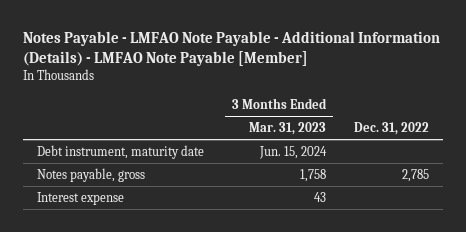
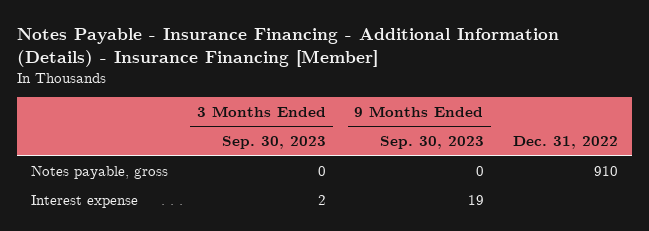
- Notes Payable - LMFAO Note Payable - Additional Information (Details) - LMFAO Note Payable [Member]
+ Notes Payable - Insurance Financing - Additional Information (Details) - Insurance Financing [Member]
- | 3 Months Ended Mar. 31, 2023 | Dec. 31, 2022
+ | 3 Months Ended Sep. 30, 2023 | 9 Months Ended Sep. 30, 2023 | Dec. 31, 2022
- Debt instrument, maturity date | Jun. 15, 2024 |
- Notes payable, gross | 1,758 | 2,785
+ Notes payable, gross | 0 | 0 | 910

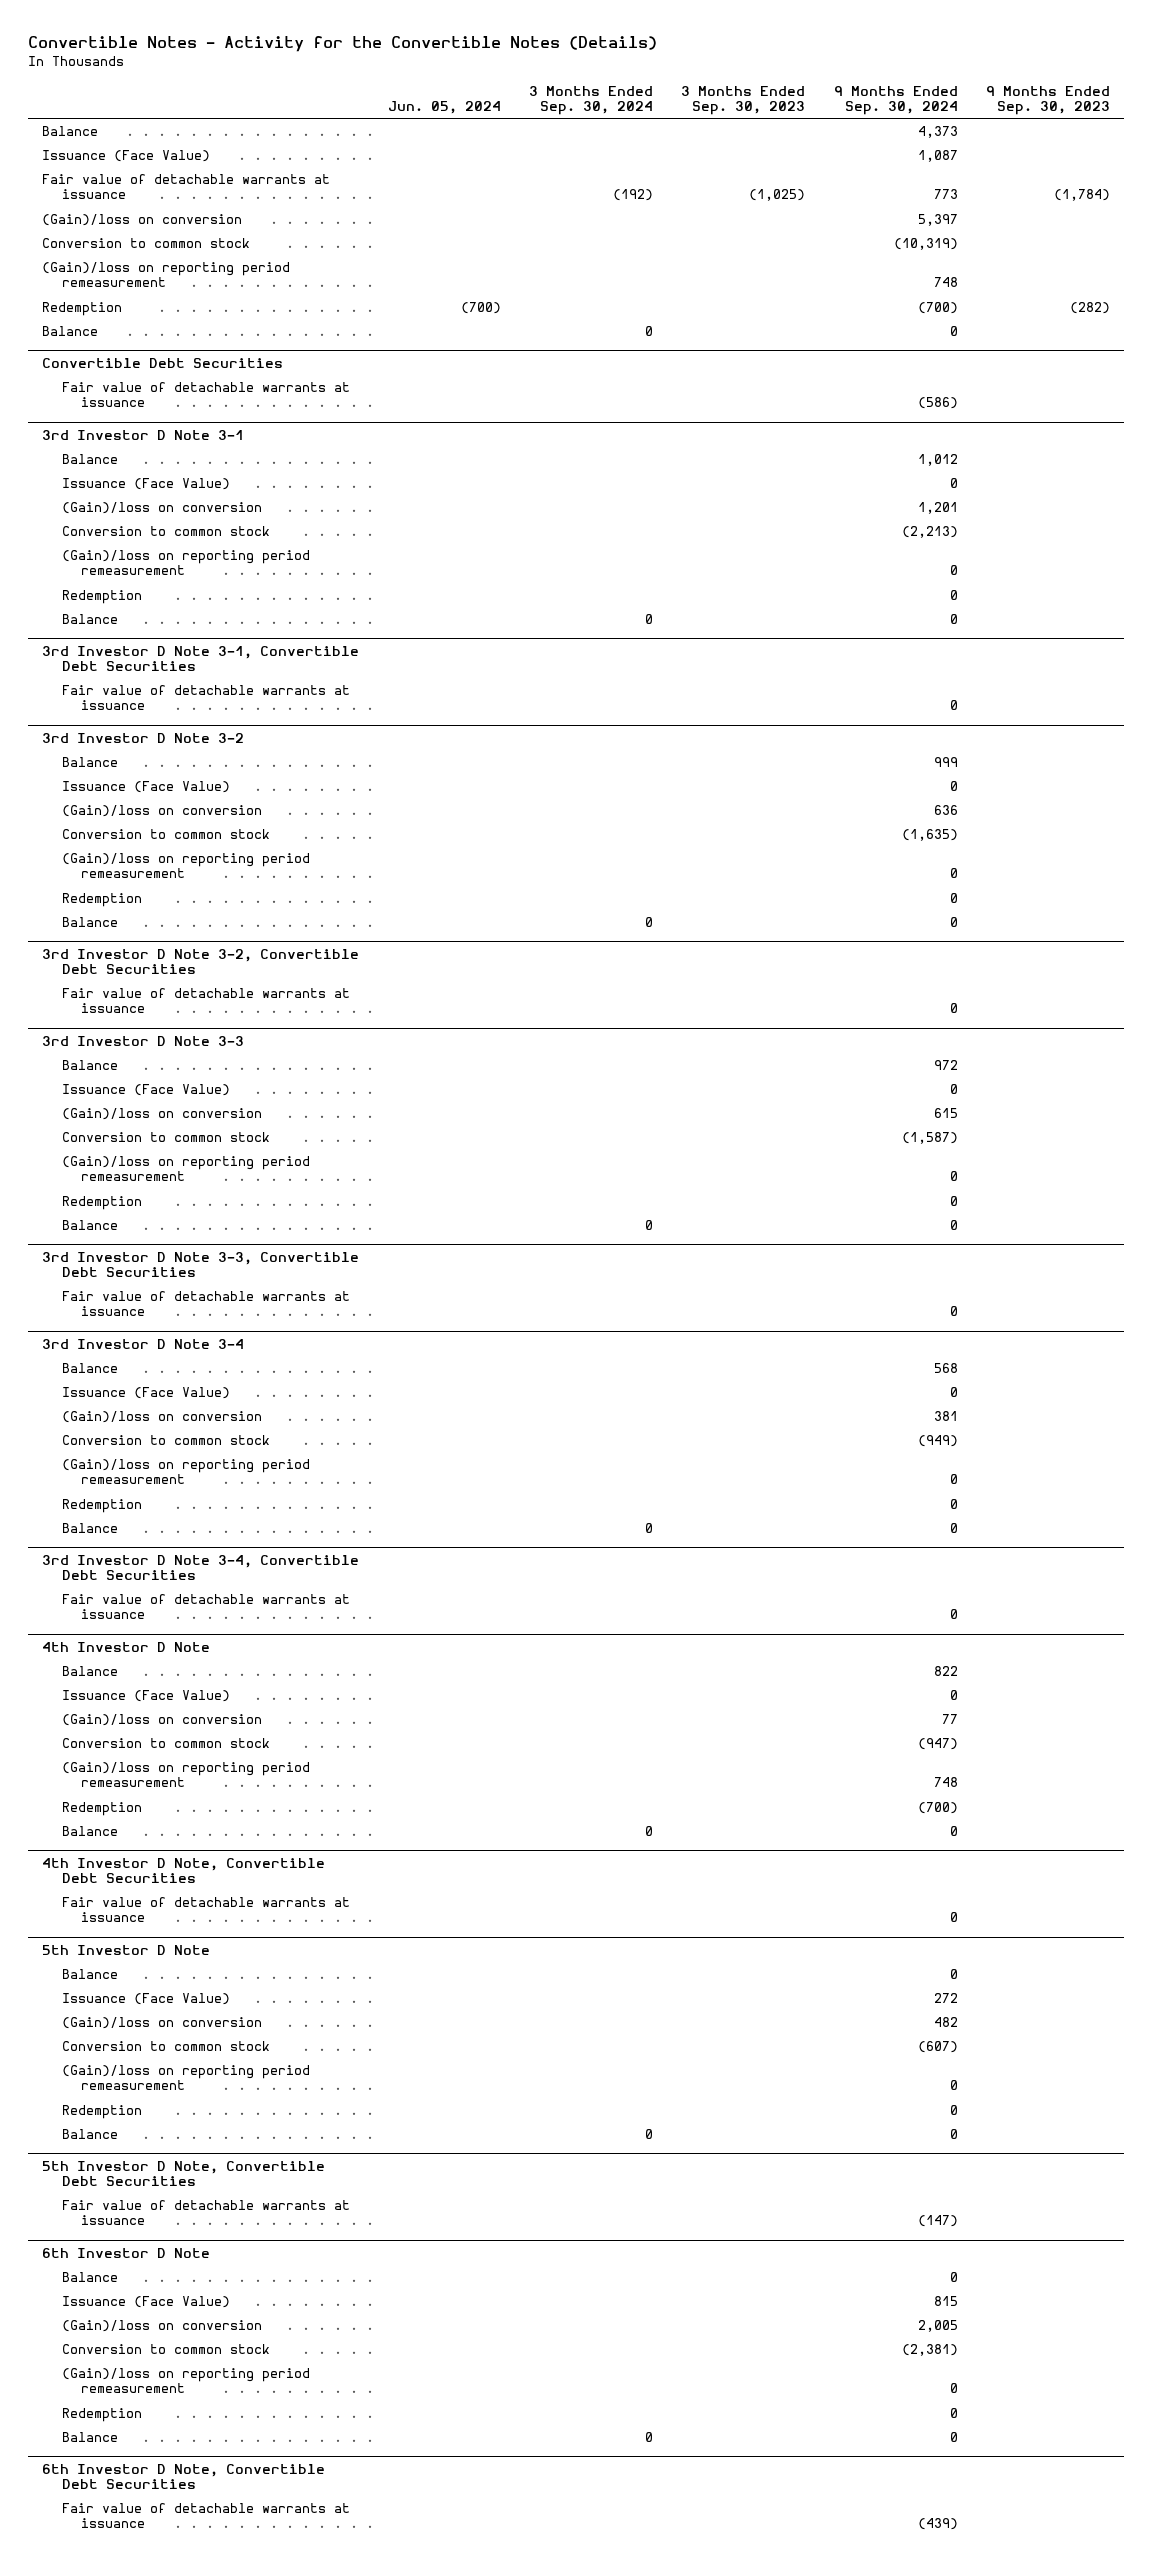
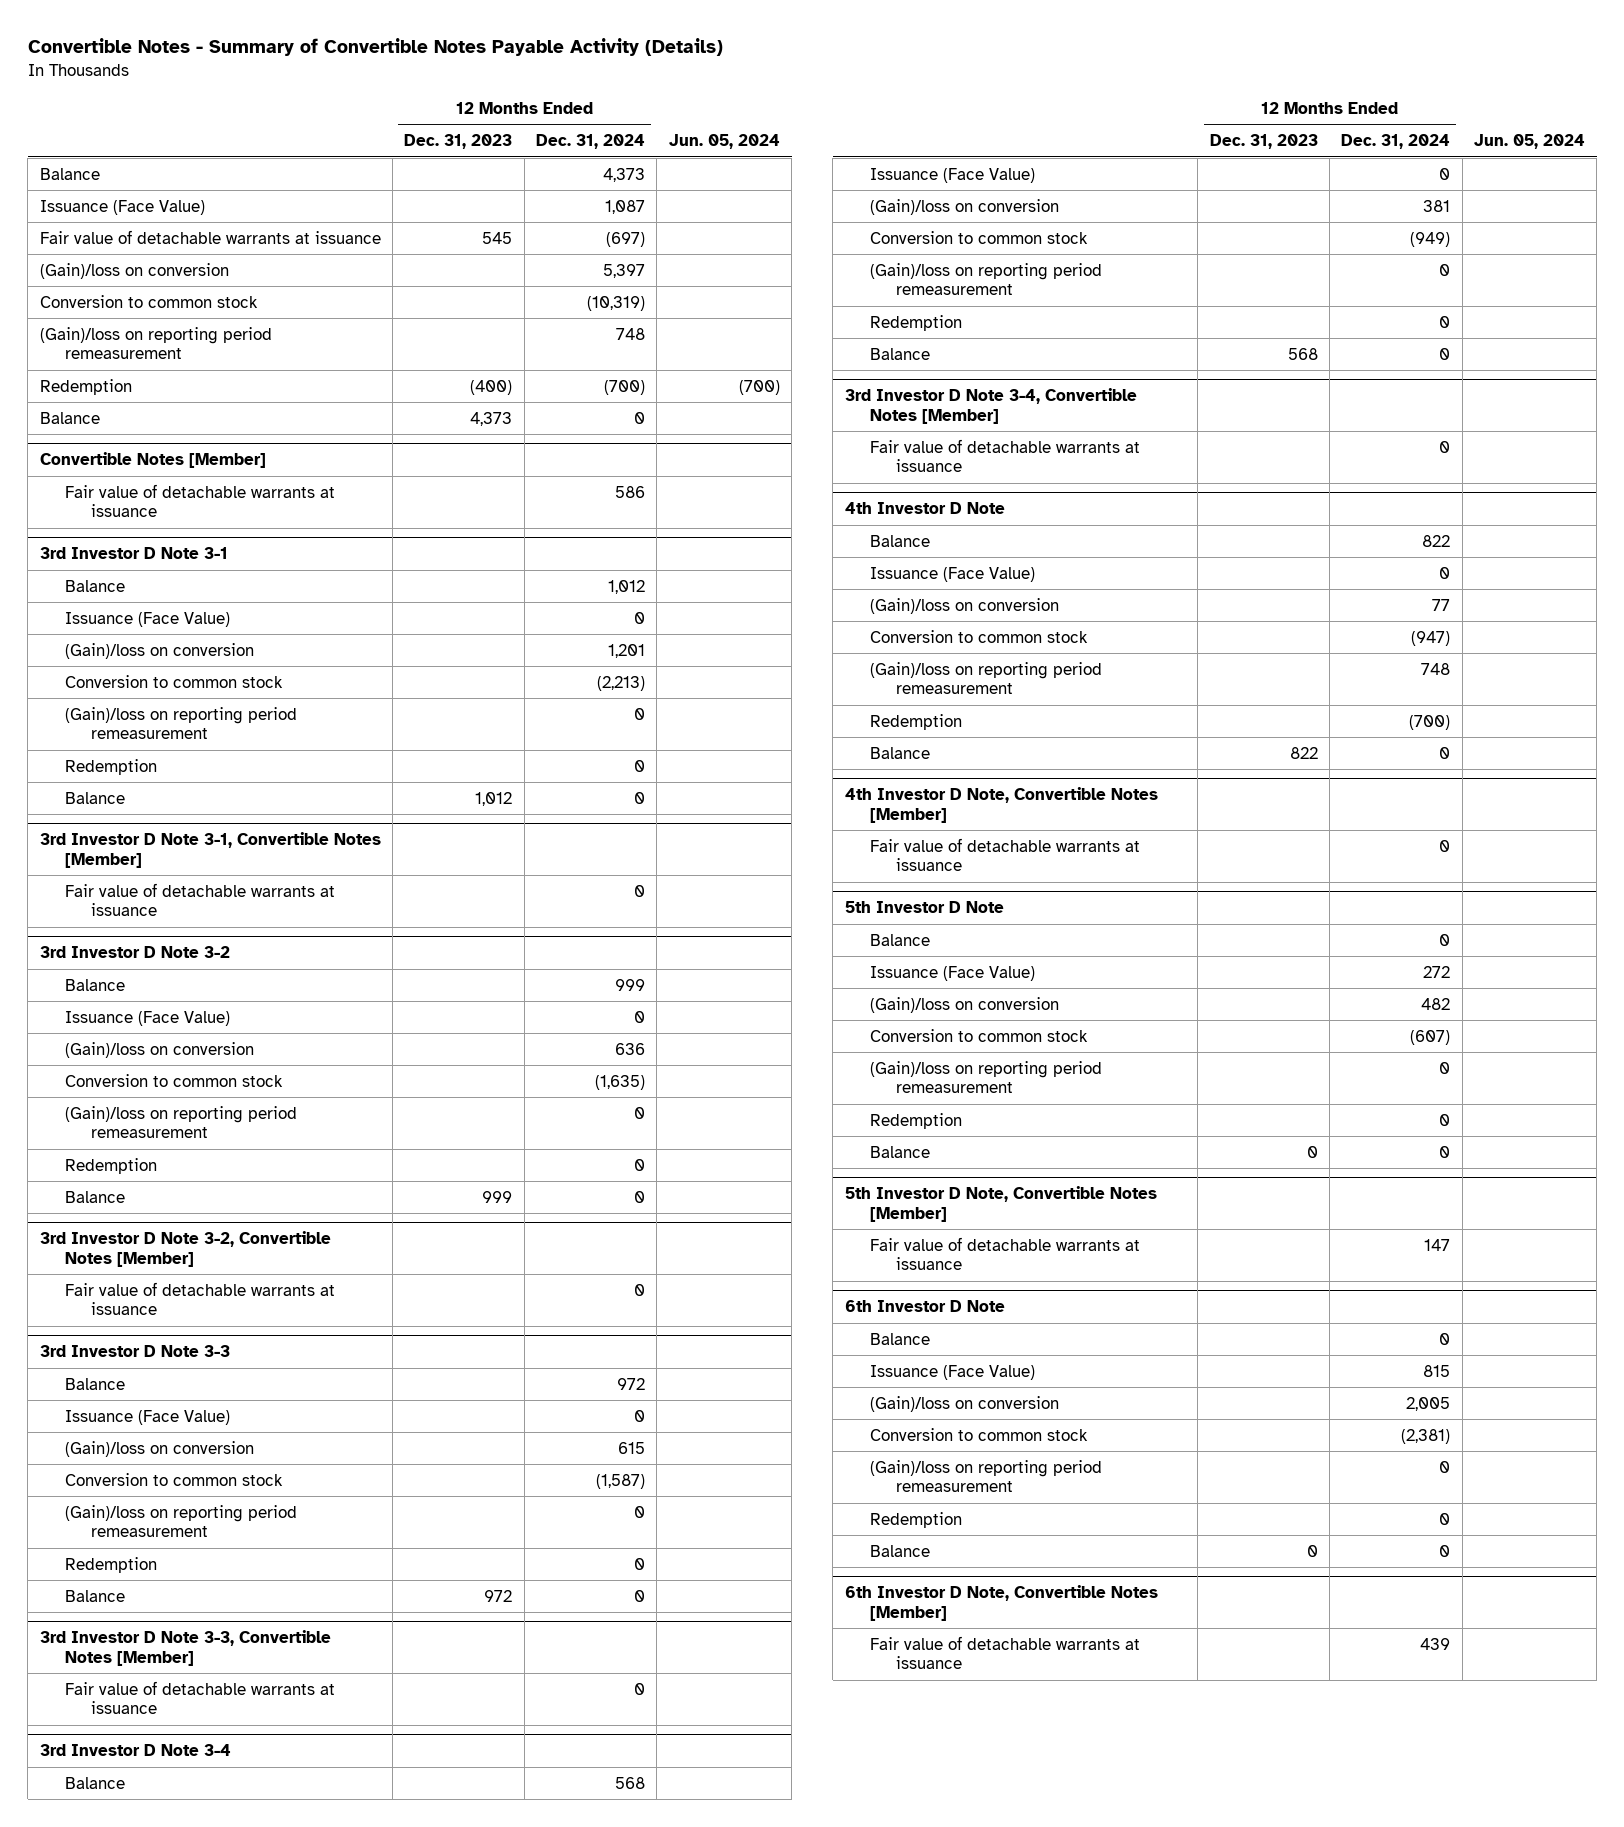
- Convertible Notes - Activity for the Convertible Notes (Details)
+ Convertible Notes - Summary of Convertible Notes Payable Activity (Details)
- | Jun. 05, 2024 | 3 Months Ended Sep. 30, 2024 | 3 Months Ended Sep. 30, 2023 | 9 Months Ended Sep. 30, 2024 | 9 Months Ended Sep. 30, 2023
+ | 12 Months Ended Dec. 31, 2023 | 12 Months Ended Dec. 31, 2024 | Jun. 05, 2024
- Convertible Debt Securities
+ Convertible Notes [Member]
- 3rd Investor D Note 3-1, Convertible Debt Securities
+ 3rd Investor D Note 3-1, Convertible Notes [Member]
- 3rd Investor D Note 3-2, Convertible Debt Securities
+ 3rd Investor D Note 3-2, Convertible Notes [Member]
- 3rd Investor D Note 3-3, Convertible Debt Securities
+ 3rd Investor D Note 3-3, Convertible Notes [Member]
- 3rd Investor D Note 3-4, Convertible Debt Securities
+ 3rd Investor D Note 3-4, Convertible Notes [Member]
- 4th Investor D Note, Convertible Debt Securities
+ 4th Investor D Note, Convertible Notes [Member]
- 5th Investor D Note, Convertible Debt Securities
+ 5th Investor D Note, Convertible Notes [Member]
- 6th Investor D Note, Convertible Debt Securities
+ 6th Investor D Note, Convertible Notes [Member]

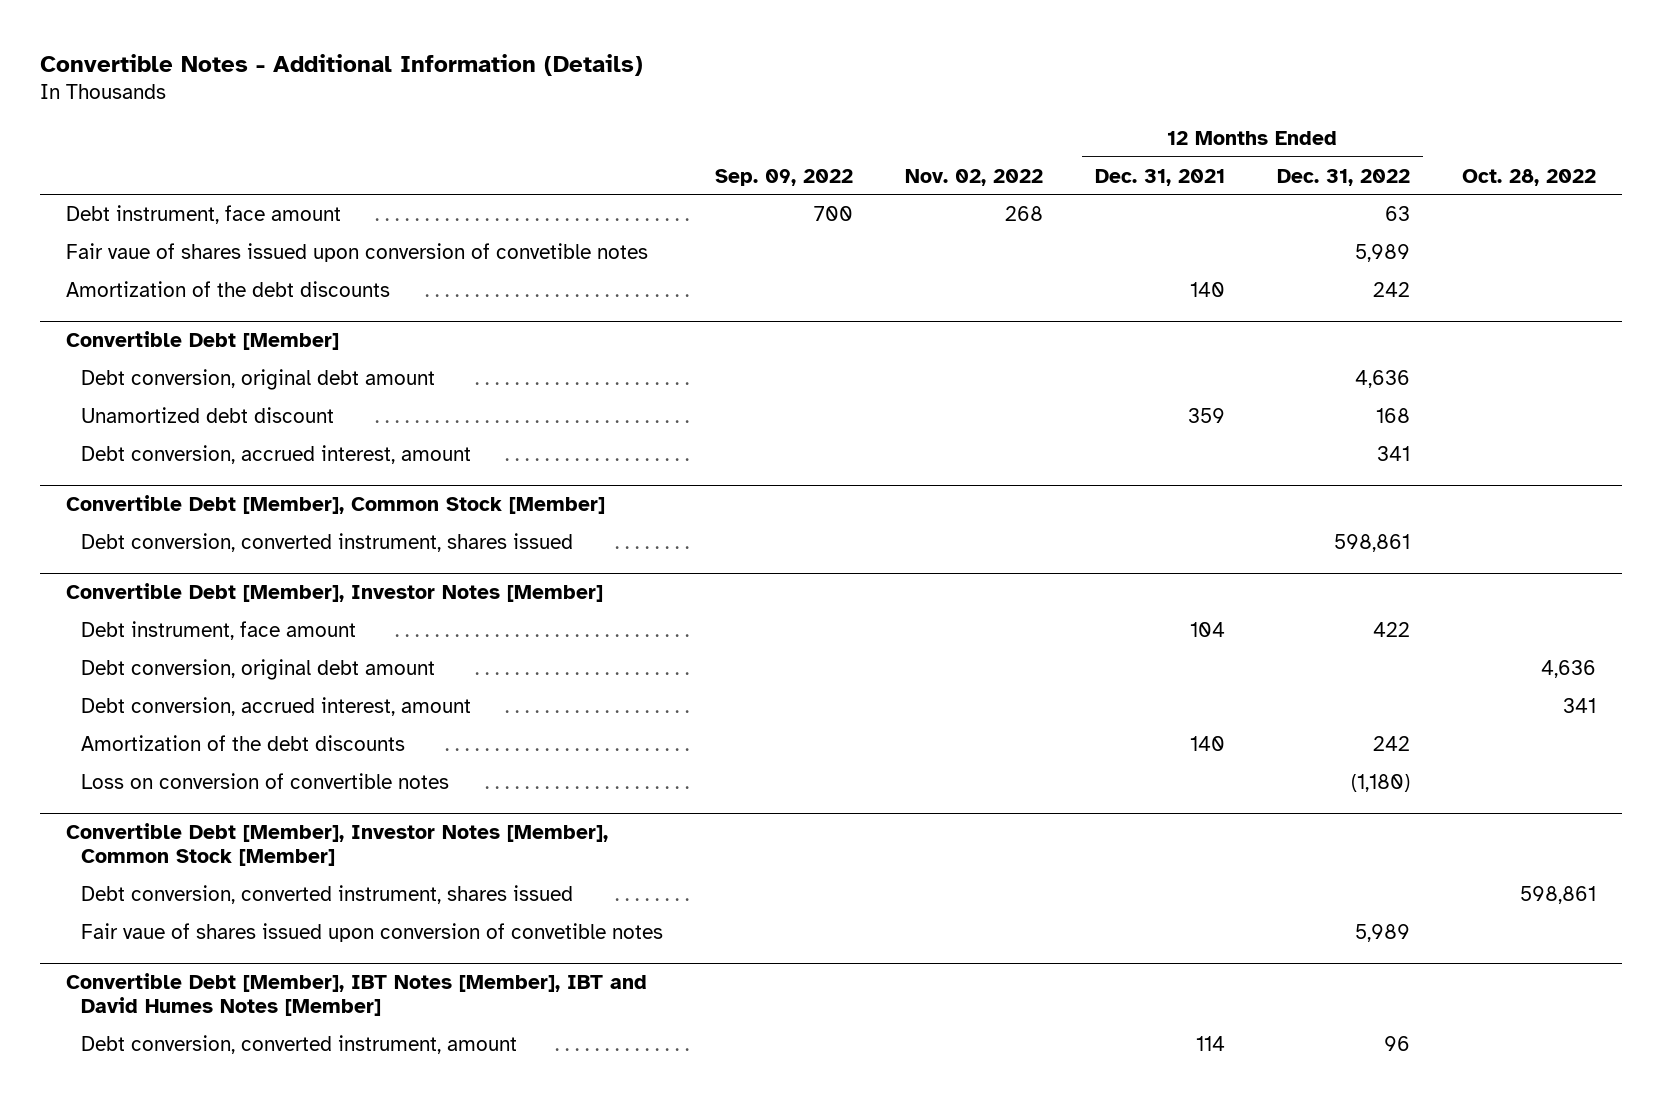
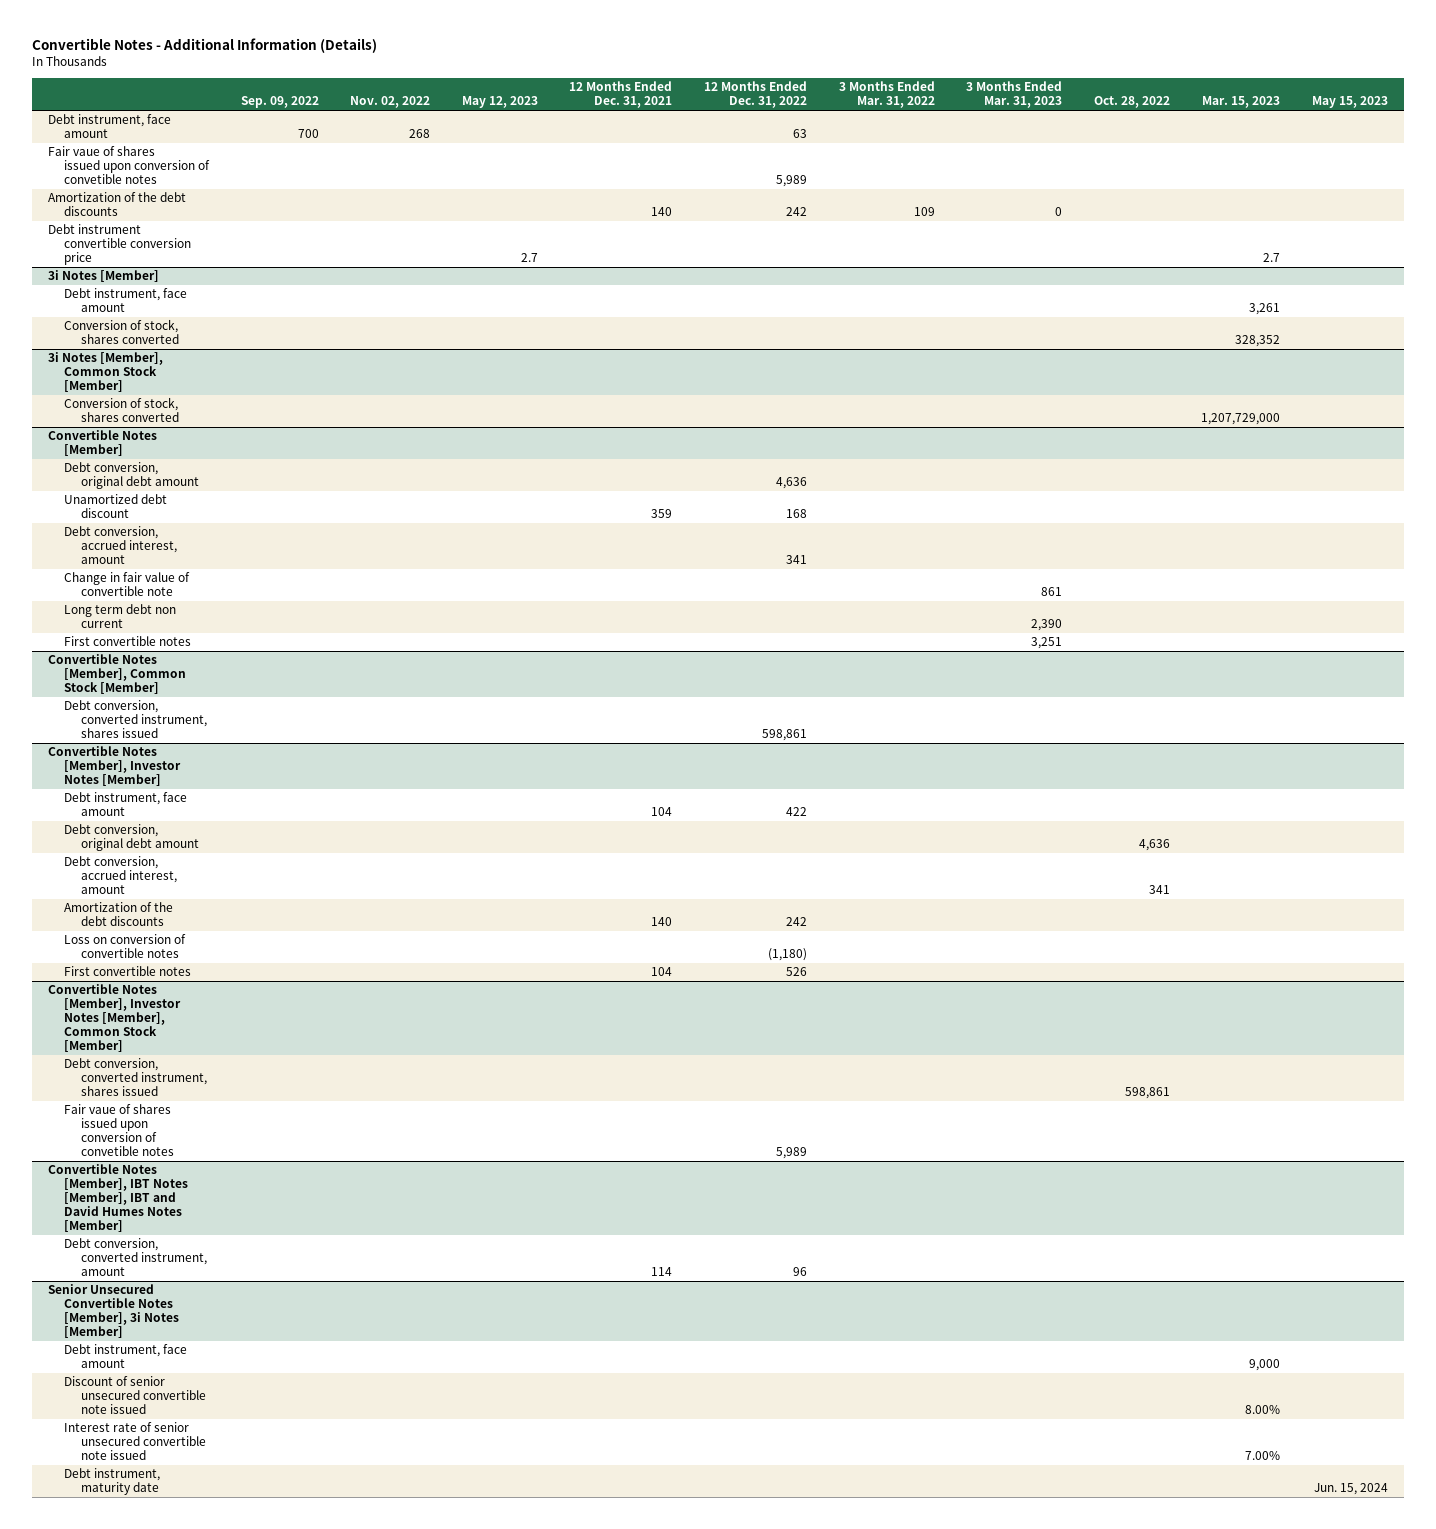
- | Sep. 09, 2022 | Nov. 02, 2022 | 12 Months Ended Dec. 31, 2021 | 12 Months Ended Dec. 31, 2022 | Oct. 28, 2022
+ | Sep. 09, 2022 | Nov. 02, 2022 | May 12, 2023 | 12 Months Ended Dec. 31, 2021 | 12 Months Ended Dec. 31, 2022 | 3 Months Ended Mar. 31, 2022 | 3 Months Ended Mar. 31, 2023 | Oct. 28, 2022 | Mar. 15, 2023 | May 15, 2023
- Convertible Debt [Member]
+ Debt instrument convertible conversion price | | | 2.7 | | | | | | 2.7 |
+ 3i Notes [Member]
+ Debt instrument, face amount | | | | | | | | | 3,261 |
+ Conversion of stock, shares converted | | | | | | | | | 328,352 |
+ 3i Notes [Member], Common Stock [Member]
+ Conversion of stock, shares converted | | | | | | | | | 1,207,729,000 |
+ Convertible Notes [Member]
- Convertible Debt [Member], Common Stock [Member]
+ Change in fair value of convertible note | | | | | | | 861 | | |
+ Long term debt non current | | | | | | | 2,390 | | |
+ First convertible notes | | | | | | | 3,251 | | |
+ Convertible Notes [Member], Common Stock [Member]
- Convertible Debt [Member], Investor Notes [Member]
+ Convertible Notes [Member], Investor Notes [Member]
- Convertible Debt [Member], Investor Notes [Member], Common Stock [Member]
+ First convertible notes | | | | 104 | 526 | | | | |
+ Convertible Notes [Member], Investor Notes [Member], Common Stock [Member]
- Convertible Debt [Member], IBT Notes [Member], IBT and David Humes Notes [Member]
+ Convertible Notes [Member], IBT Notes [Member], IBT and David Humes Notes [Member]
+ Senior Unsecured Convertible Notes [Member], 3i Notes [Member]
+ Debt instrument, face amount | | | | | | | | | 9,000 |
+ Discount of senior unsecured convertible note issued | | | | | | | | | 8.00% |
+ Interest rate of senior unsecured convertible note issued | | | | | | | | | 7.00% |
+ Debt instrument, maturity date | | | | | | | | | | Jun. 15, 2024

